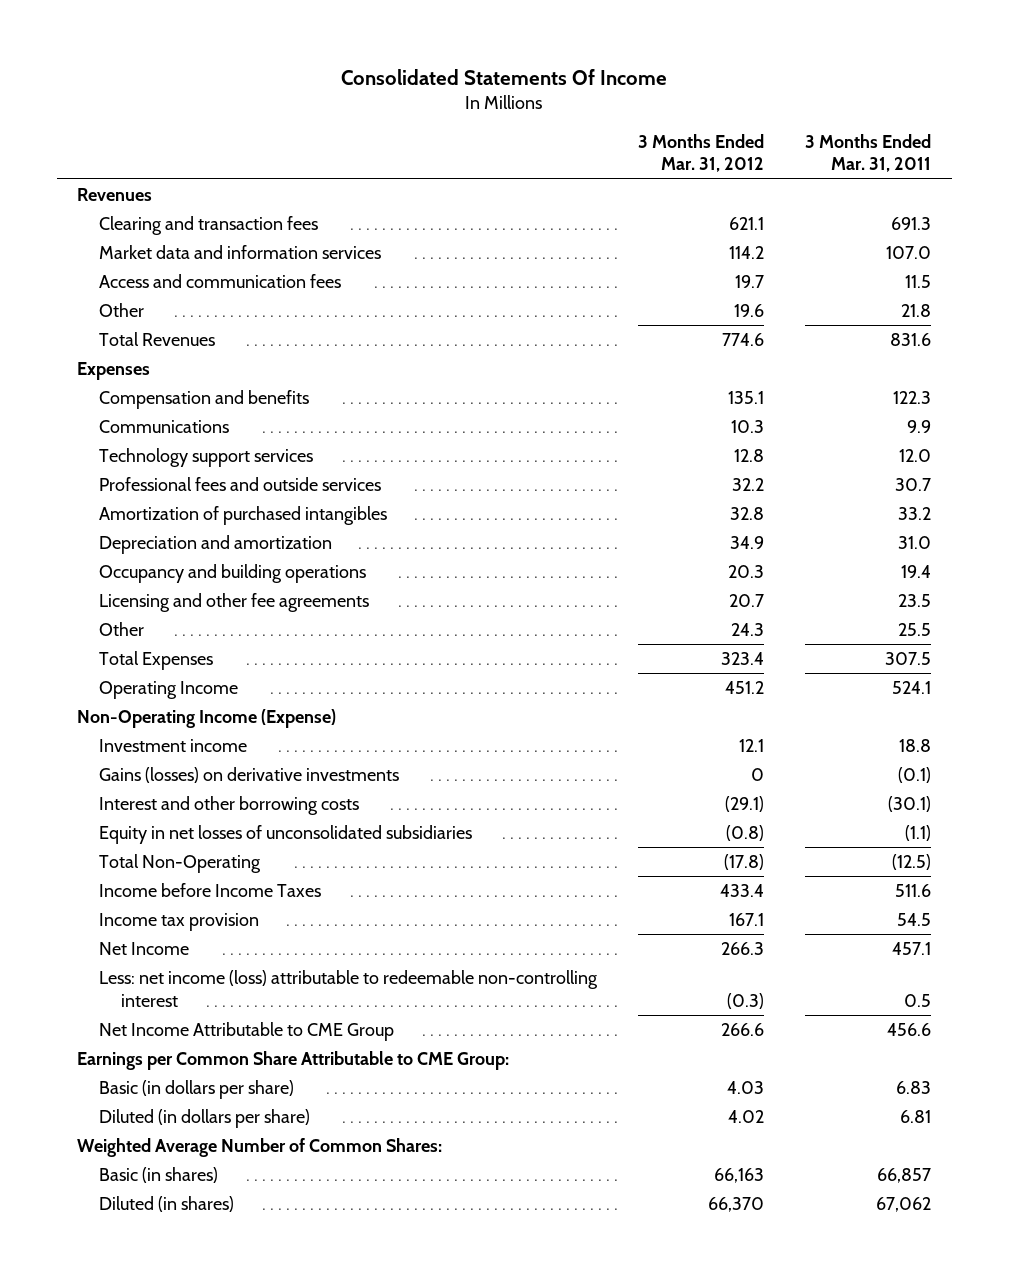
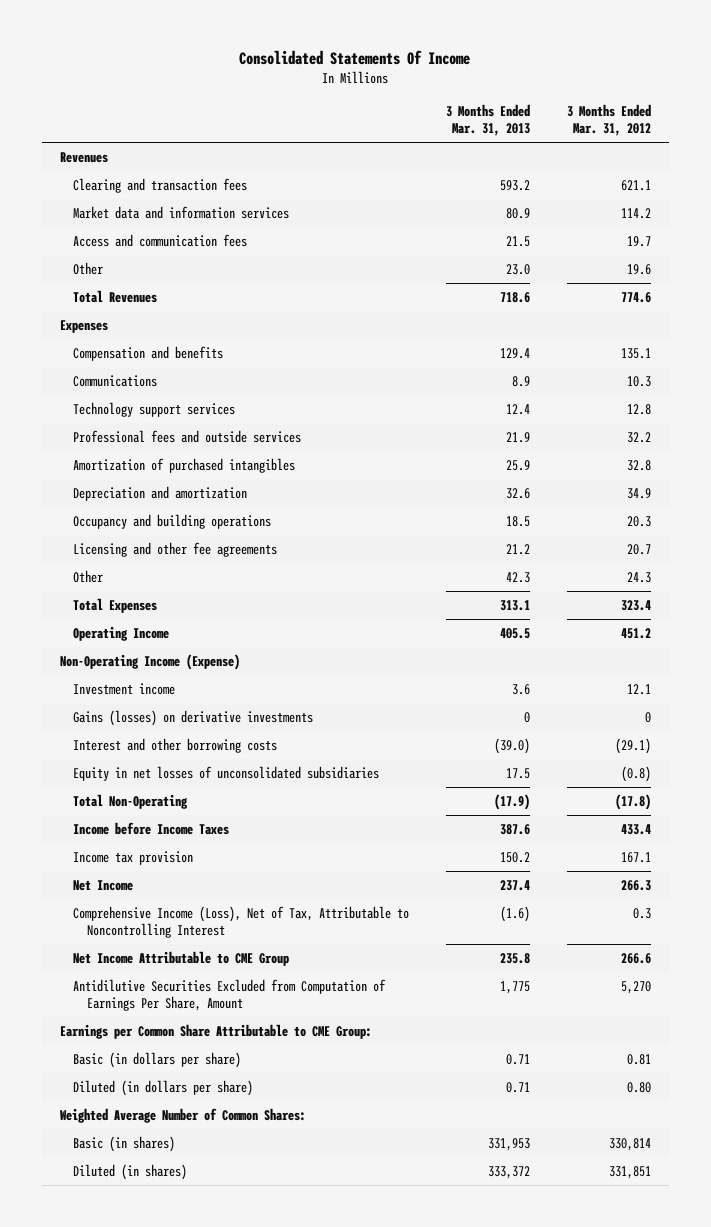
- | 3 Months Ended Mar. 31, 2012 | 3 Months Ended Mar. 31, 2011
+ | 3 Months Ended Mar. 31, 2013 | 3 Months Ended Mar. 31, 2012
- Less: net income (loss) attributable to redeemable non-controlling interest | (0.3) | 0.5
+ Comprehensive Income (Loss), Net of Tax, Attributable to Noncontrolling Interest | (1.6) | 0.3
+ Antidilutive Securities Excluded from Computation of Earnings Per Share, Amount | 1,775 | 5,270
- Basic (in dollars per share) | 4.03 | 6.83
- Diluted (in dollars per share) | 4.02 | 6.81
+ Basic (in dollars per share) | 0.71 | 0.81
+ Diluted (in dollars per share) | 0.71 | 0.80
- Basic (in shares) | 66,163 | 66,857
- Diluted (in shares) | 66,370 | 67,062
+ Basic (in shares) | 331,953 | 330,814
+ Diluted (in shares) | 333,372 | 331,851

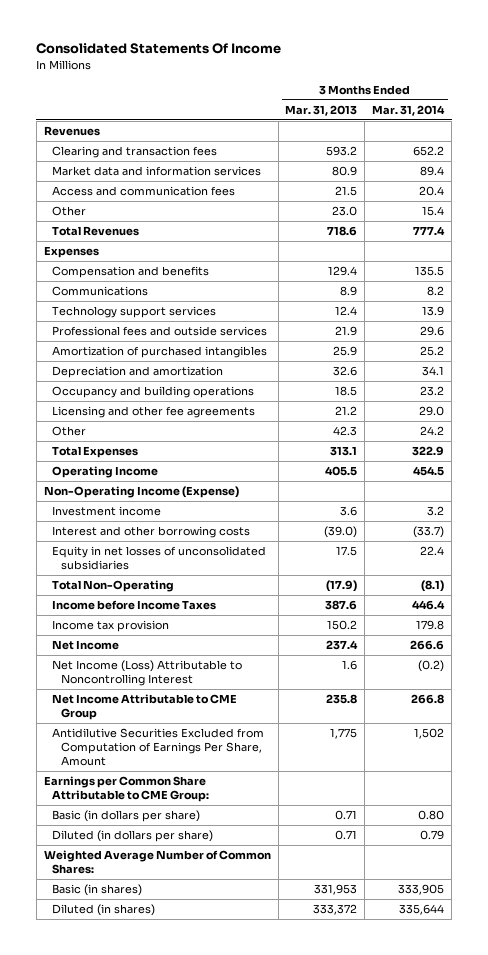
- | 3 Months Ended Mar. 31, 2013 | 3 Months Ended Mar. 31, 2012
+ | 3 Months Ended Mar. 31, 2013 | 3 Months Ended Mar. 31, 2014
- Gains (losses) on derivative investments | 0 | 0
- Comprehensive Income (Loss), Net of Tax, Attributable to Noncontrolling Interest | (1.6) | 0.3
+ Net Income (Loss) Attributable to Noncontrolling Interest | 1.6 | (0.2)

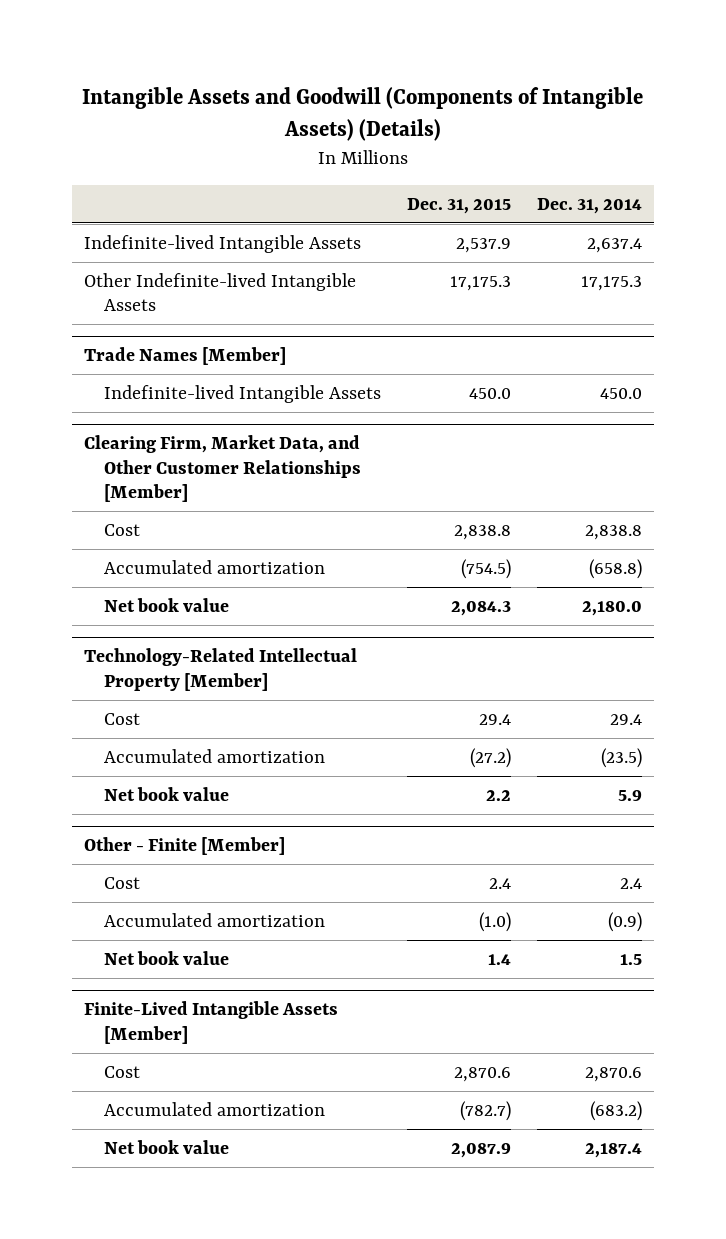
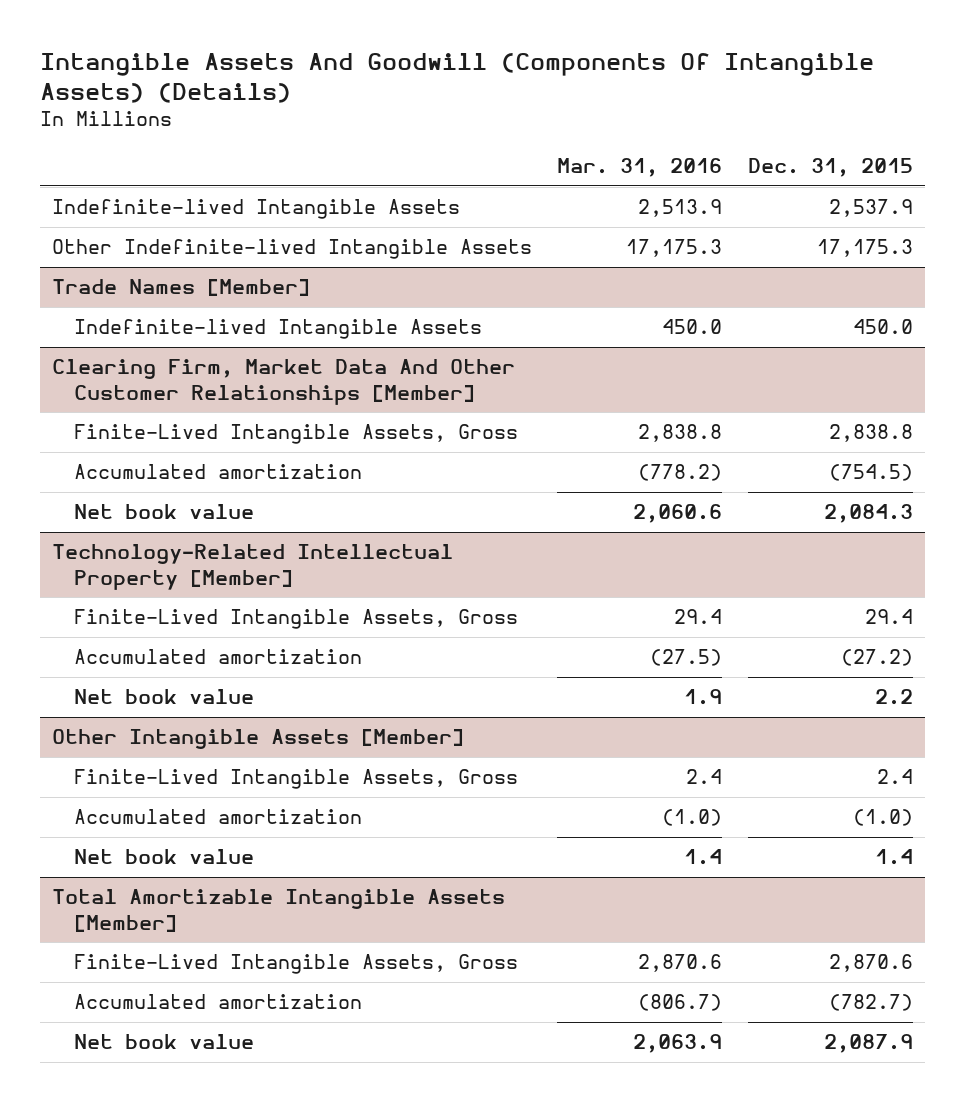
- Intangible Assets and Goodwill (Components of Intangible Assets) (Details)
+ Intangible Assets And Goodwill (Components Of Intangible Assets) (Details)
- | Dec. 31, 2015 | Dec. 31, 2014
+ | Mar. 31, 2016 | Dec. 31, 2015
- Clearing Firm, Market Data, and Other Customer Relationships [Member]
- Cost | 2,838.8 | 2,838.8
+ Clearing Firm, Market Data And Other Customer Relationships [Member]
+ Finite-Lived Intangible Assets, Gross | 2,838.8 | 2,838.8
@ Technology-Related Intellectual Property [Member]
- Cost | 29.4 | 29.4
+ Finite-Lived Intangible Assets, Gross | 29.4 | 29.4
- Other - Finite [Member]
- Cost | 2.4 | 2.4
+ Other Intangible Assets [Member]
+ Finite-Lived Intangible Assets, Gross | 2.4 | 2.4
- Finite-Lived Intangible Assets [Member]
- Cost | 2,870.6 | 2,870.6
+ Total Amortizable Intangible Assets [Member]
+ Finite-Lived Intangible Assets, Gross | 2,870.6 | 2,870.6

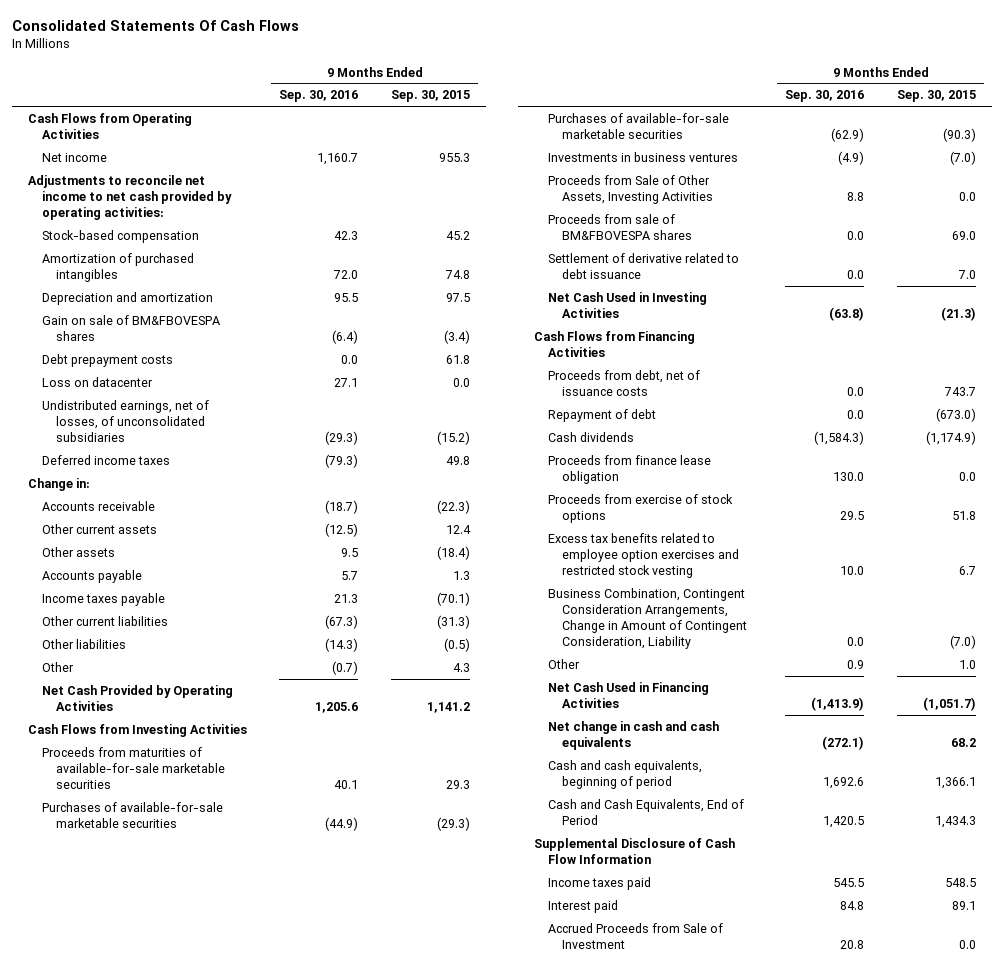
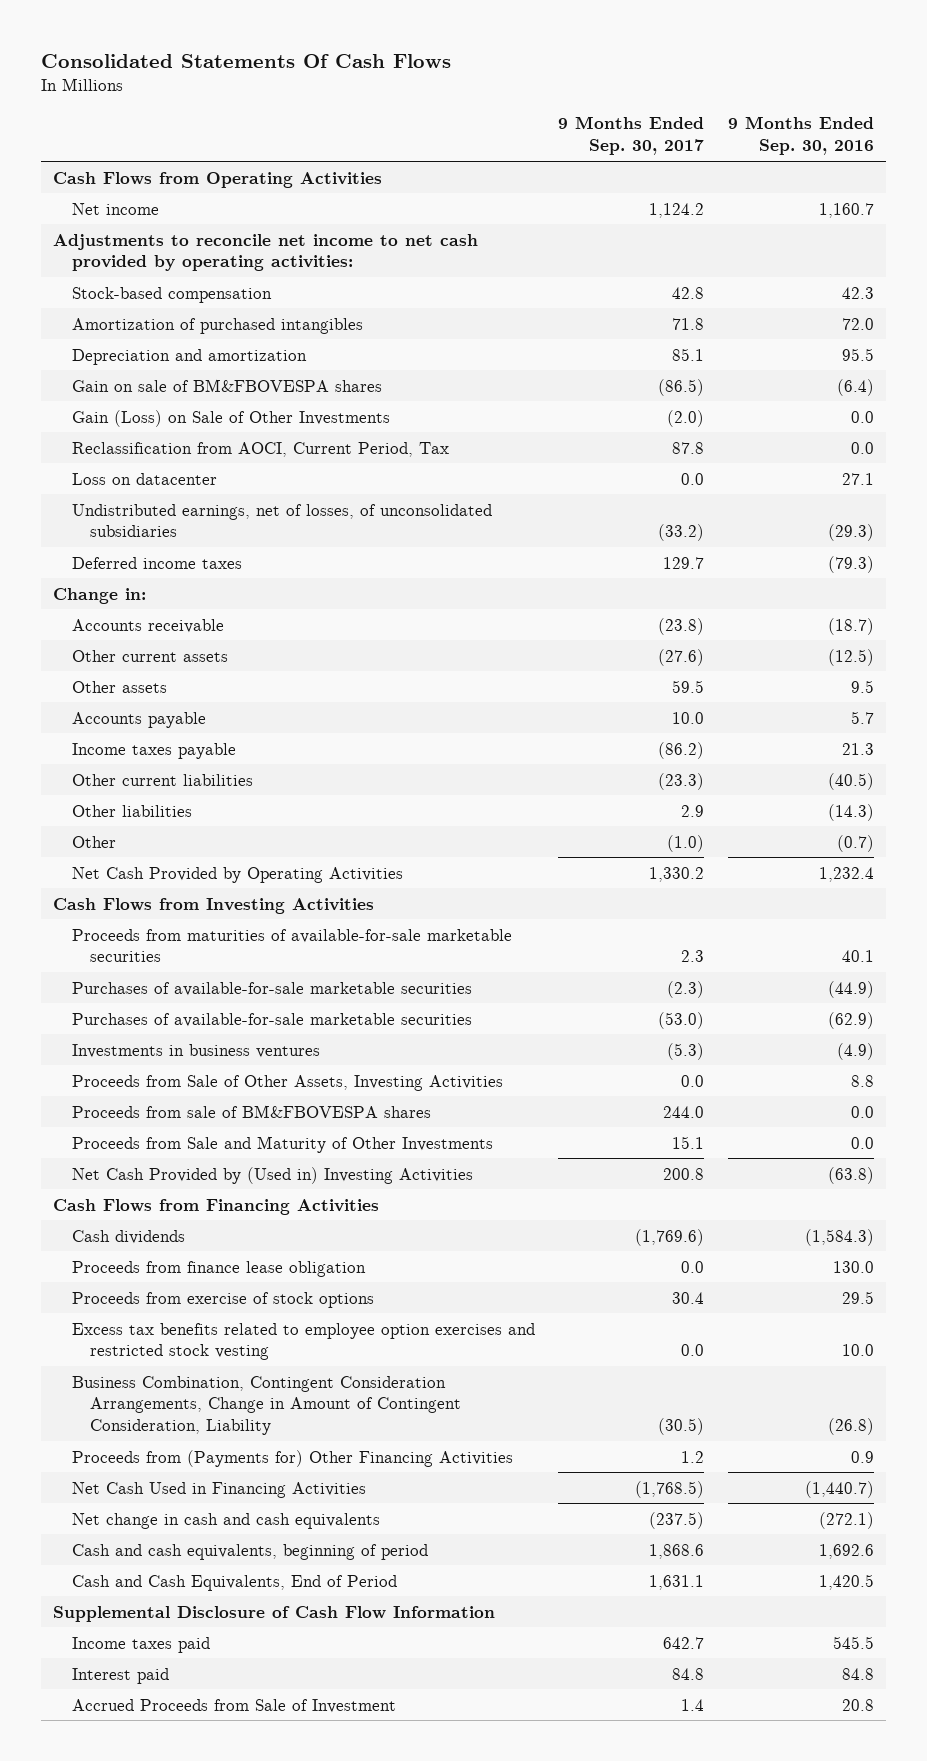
- | 9 Months Ended Sep. 30, 2016 | 9 Months Ended Sep. 30, 2015
+ | 9 Months Ended Sep. 30, 2017 | 9 Months Ended Sep. 30, 2016
- Debt prepayment costs | 0.0 | 61.8
+ Gain (Loss) on Sale of Other Investments | (2.0) | 0.0
+ Reclassification from AOCI, Current Period, Tax | 87.8 | 0.0
- Other current liabilities | (67.3) | (31.3)
+ Other current liabilities | (23.3) | (40.5)
- Net Cash Provided by Operating Activities | 1,205.6 | 1,141.2
+ Net Cash Provided by Operating Activities | 1,330.2 | 1,232.4
- Settlement of derivative related to debt issuance | 0.0 | 7.0
- Net Cash Used in Investing Activities | (63.8) | (21.3)
+ Proceeds from Sale and Maturity of Other Investments | 15.1 | 0.0
+ Net Cash Provided by (Used in) Investing Activities | 200.8 | (63.8)
- Proceeds from debt, net of issuance costs | 0.0 | 743.7
- Repayment of debt | 0.0 | (673.0)
- Business Combination, Contingent Consideration Arrangements, Change in Amount of Contingent Consideration, Liability | 0.0 | (7.0)
- Other | 0.9 | 1.0
- Net Cash Used in Financing Activities | (1,413.9) | (1,051.7)
+ Business Combination, Contingent Consideration Arrangements, Change in Amount of Contingent Consideration, Liability | (30.5) | (26.8)
+ Proceeds from (Payments for) Other Financing Activities | 1.2 | 0.9
+ Net Cash Used in Financing Activities | (1,768.5) | (1,440.7)

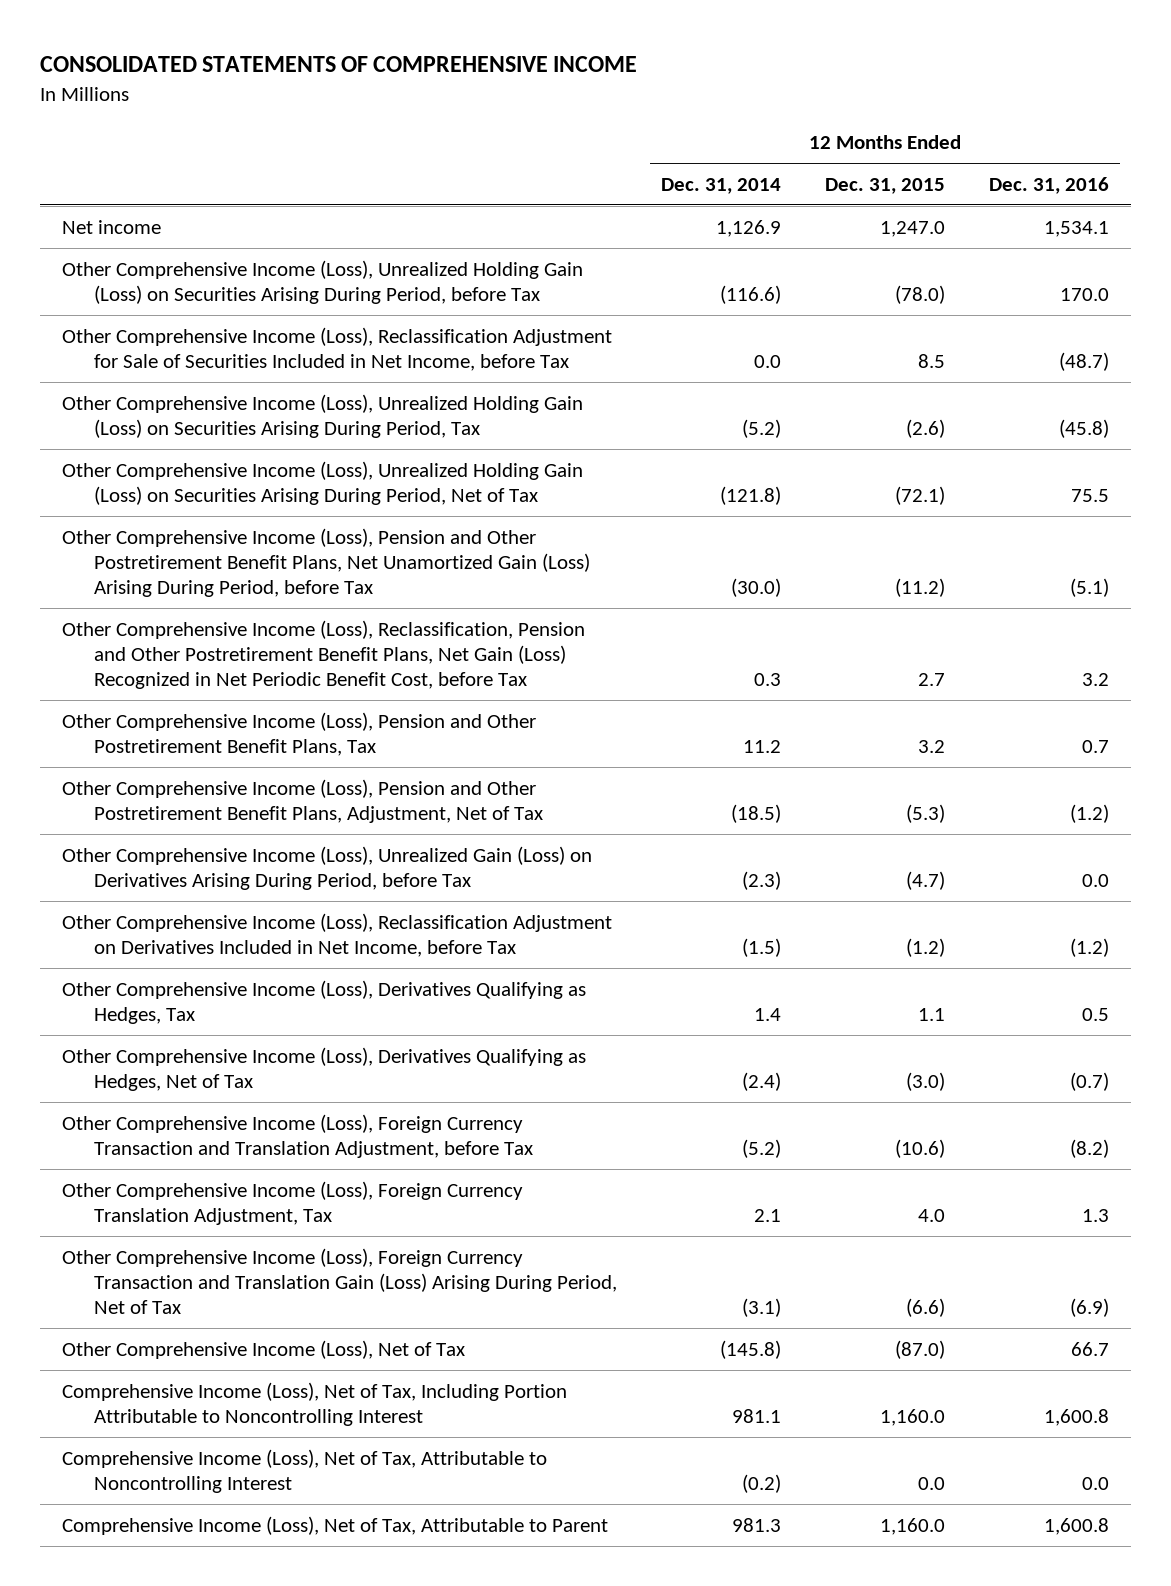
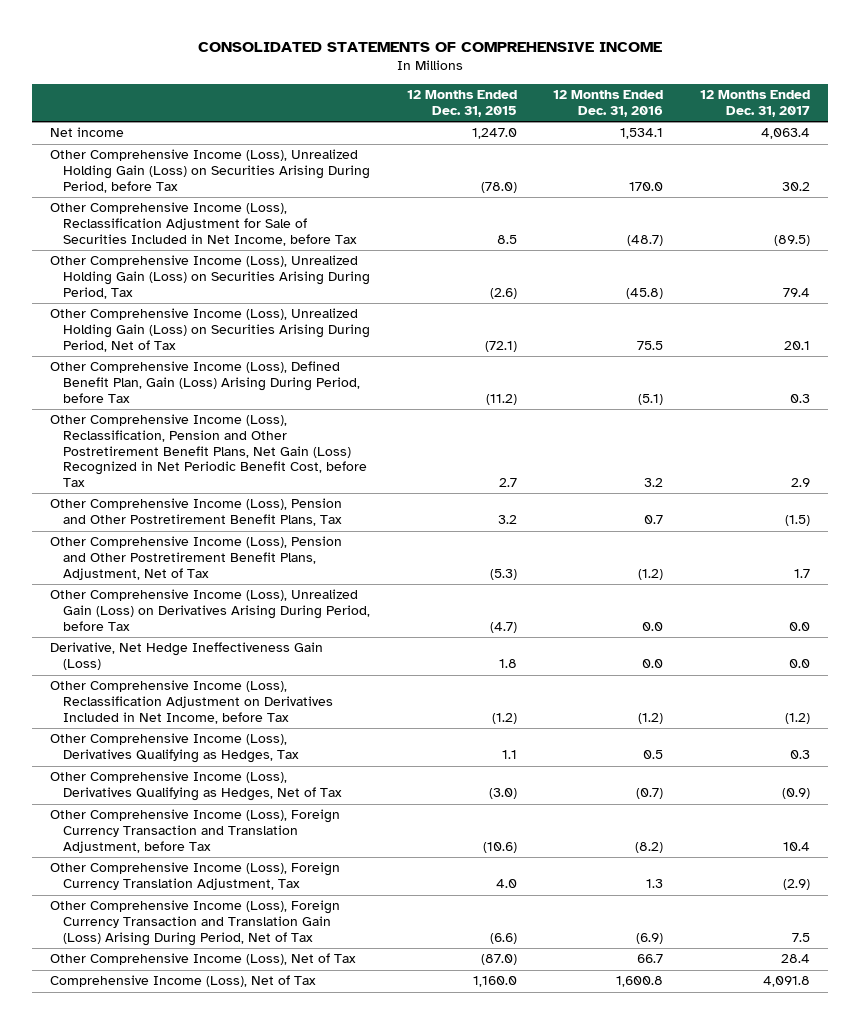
- | 12 Months Ended Dec. 31, 2014 | 12 Months Ended Dec. 31, 2015 | 12 Months Ended Dec. 31, 2016
+ | 12 Months Ended Dec. 31, 2015 | 12 Months Ended Dec. 31, 2016 | 12 Months Ended Dec. 31, 2017
- Other Comprehensive Income (Loss), Pension and Other Postretirement Benefit Plans, Net Unamortized Gain (Loss) Arising During Period, before Tax | (30.0) | (11.2) | (5.1)
+ Other Comprehensive Income (Loss), Defined Benefit Plan, Gain (Loss) Arising During Period, before Tax | (11.2) | (5.1) | 0.3
+ Derivative, Net Hedge Ineffectiveness Gain (Loss) | 1.8 | 0.0 | 0.0
- Comprehensive Income (Loss), Net of Tax, Including Portion Attributable to Noncontrolling Interest | 981.1 | 1,160.0 | 1,600.8
- Comprehensive Income (Loss), Net of Tax, Attributable to Noncontrolling Interest | (0.2) | 0.0 | 0.0
- Comprehensive Income (Loss), Net of Tax, Attributable to Parent | 981.3 | 1,160.0 | 1,600.8
+ Comprehensive Income (Loss), Net of Tax | 1,160.0 | 1,600.8 | 4,091.8

